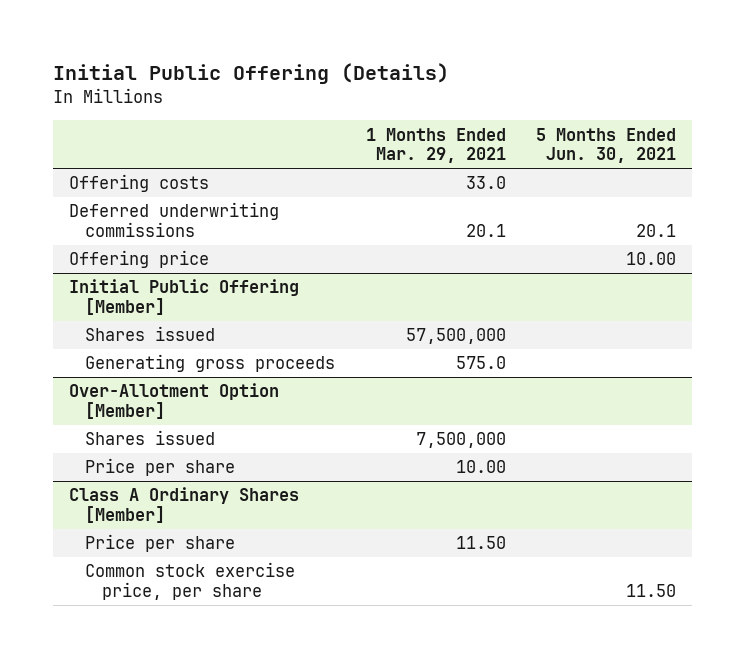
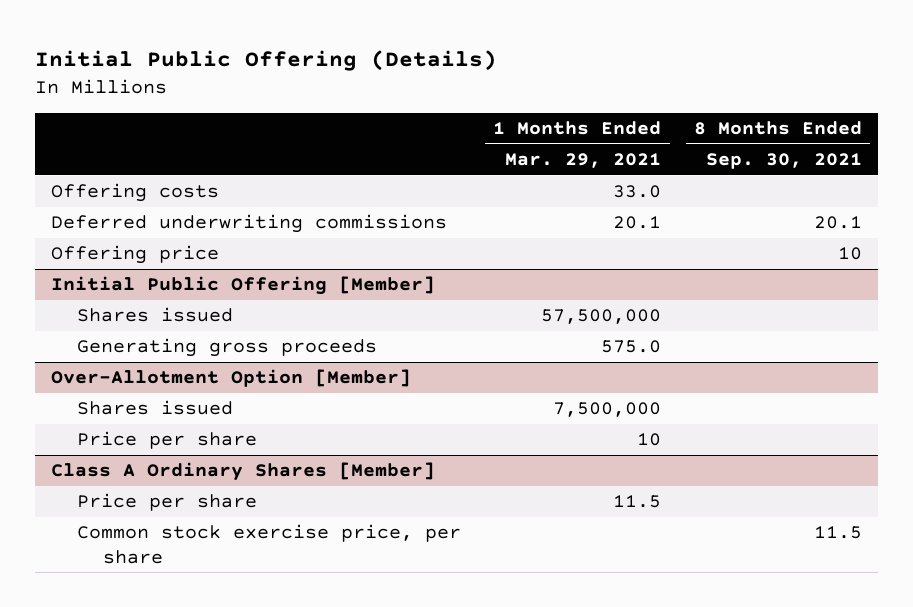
- | 1 Months Ended Mar. 29, 2021 | 5 Months Ended Jun. 30, 2021
+ | 1 Months Ended Mar. 29, 2021 | 8 Months Ended Sep. 30, 2021
@ Over-Allotment Option [Member]
- Price per share | 10.00 |
+ Price per share | 10 |
@ Class A Ordinary Shares [Member]
- Price per share | 11.50 |
+ Price per share | 11.5 |

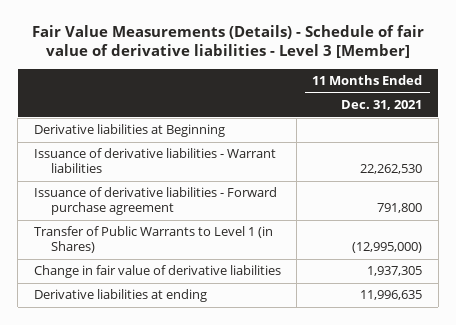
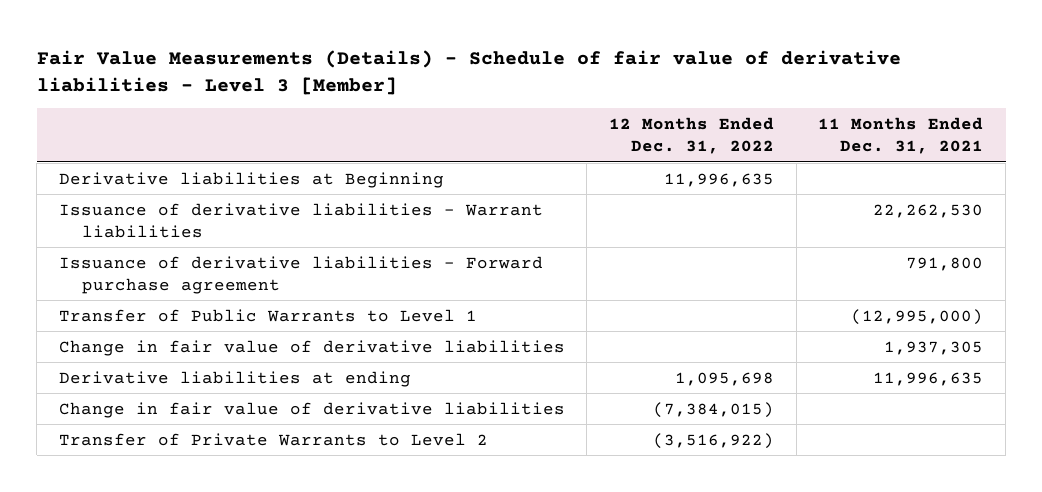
- | 11 Months Ended Dec. 31, 2021
+ | 12 Months Ended Dec. 31, 2022 | 11 Months Ended Dec. 31, 2021
- Transfer of Public Warrants to Level 1 (in Shares) | (12,995,000)
+ Transfer of Public Warrants to Level 1 | | (12,995,000)
+ Change in fair value of derivative liabilities | (7,384,015) |
+ Transfer of Private Warrants to Level 2 | (3,516,922) |

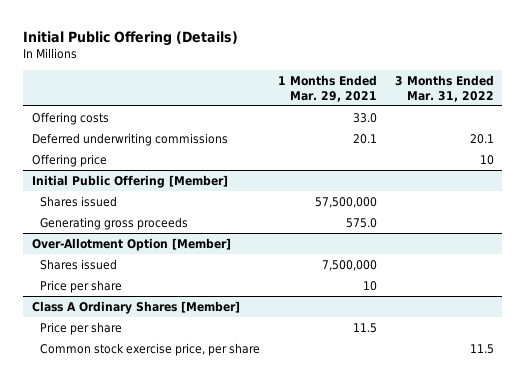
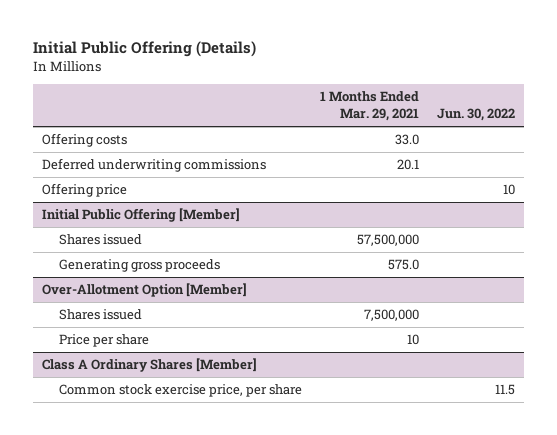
- | 1 Months Ended Mar. 29, 2021 | 3 Months Ended Mar. 31, 2022
+ | 1 Months Ended Mar. 29, 2021 | Jun. 30, 2022
@ Class A Ordinary Shares [Member]
- Price per share | 11.5 |

